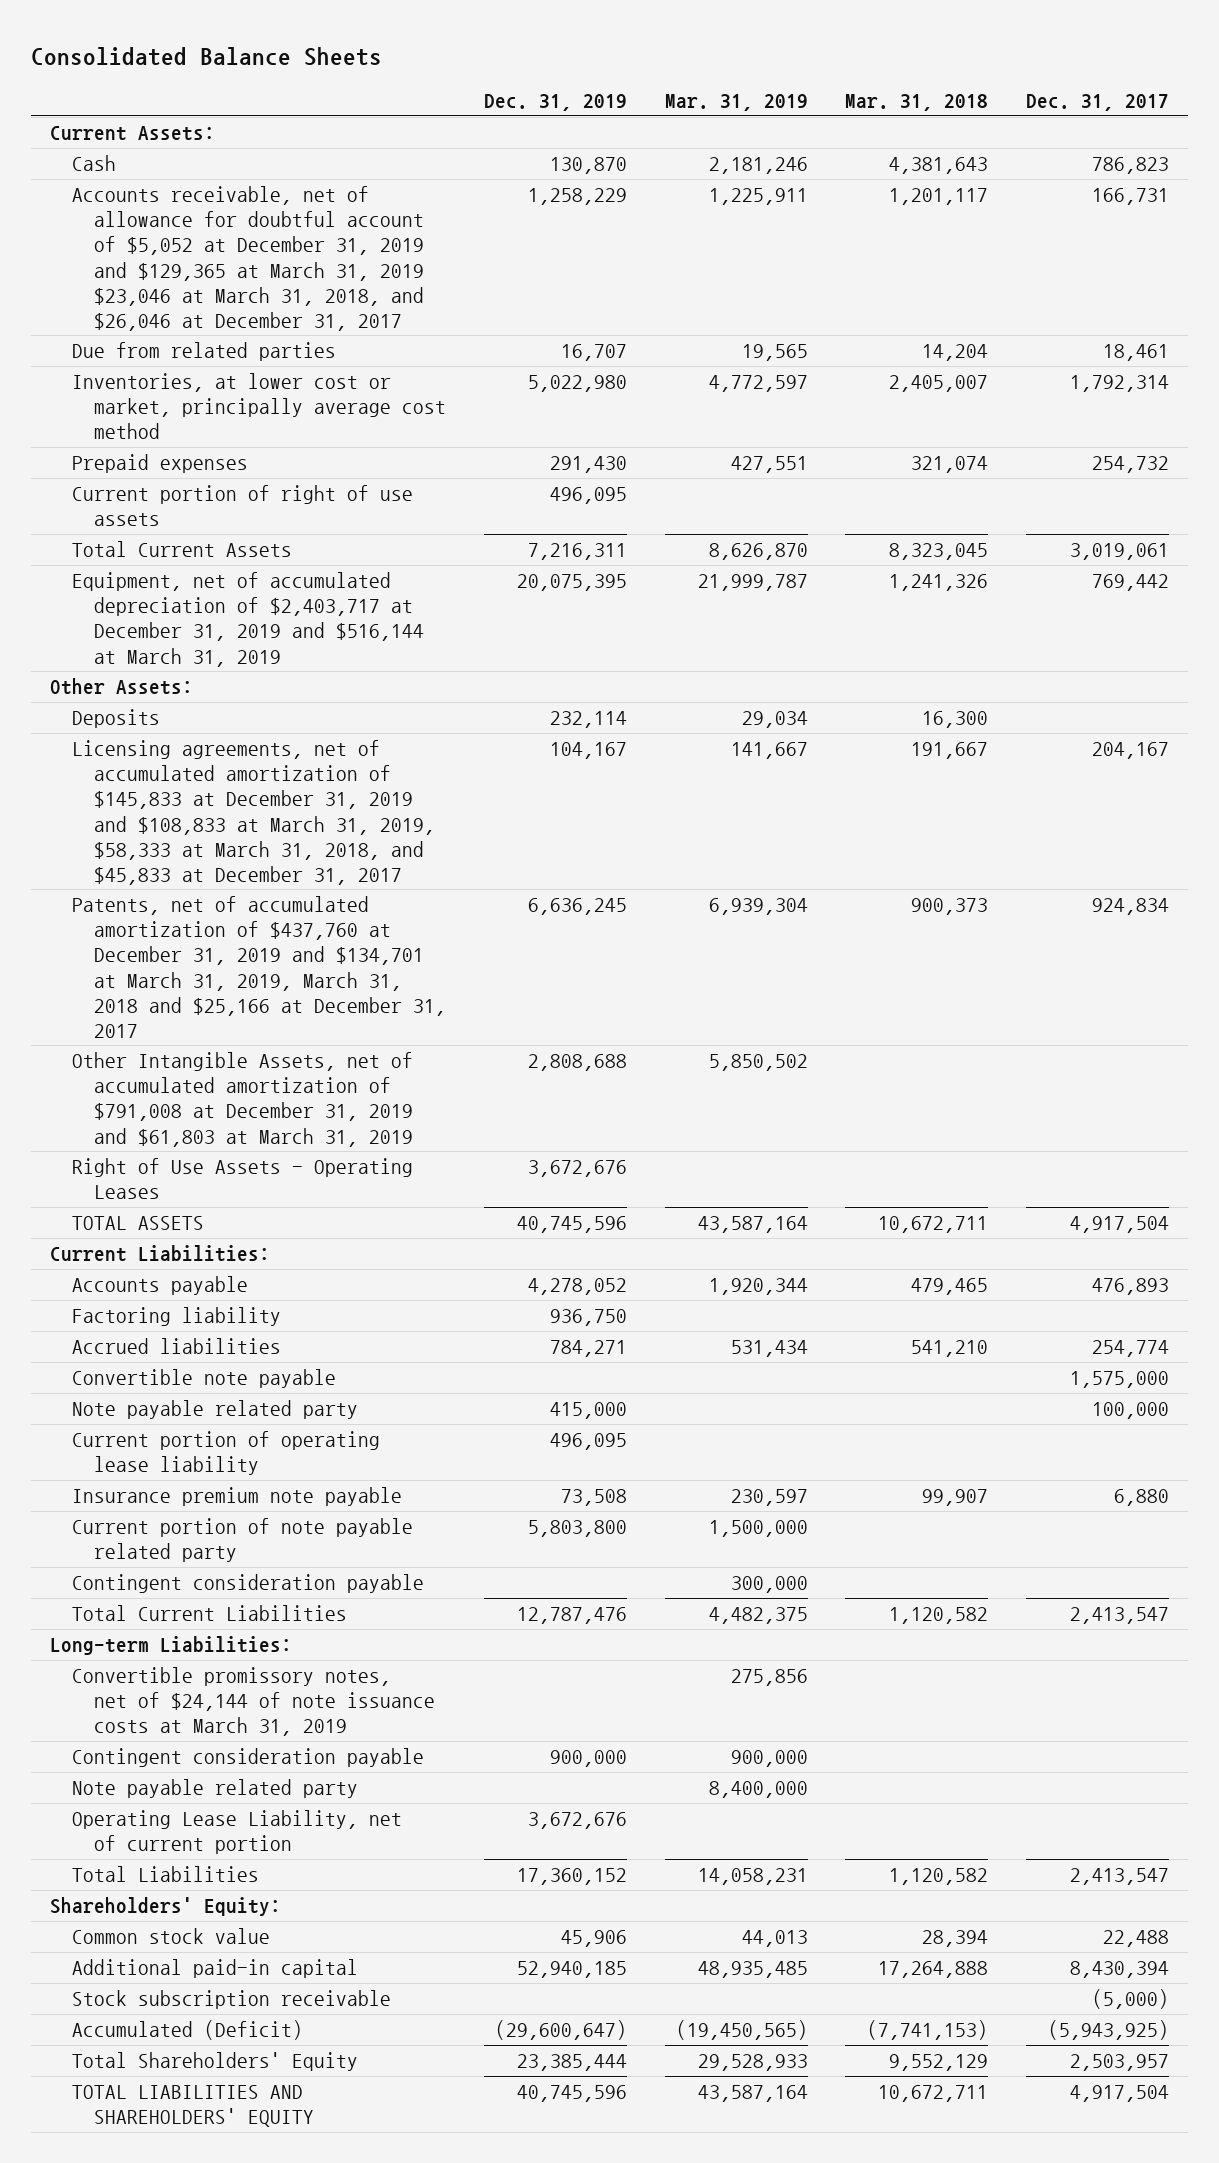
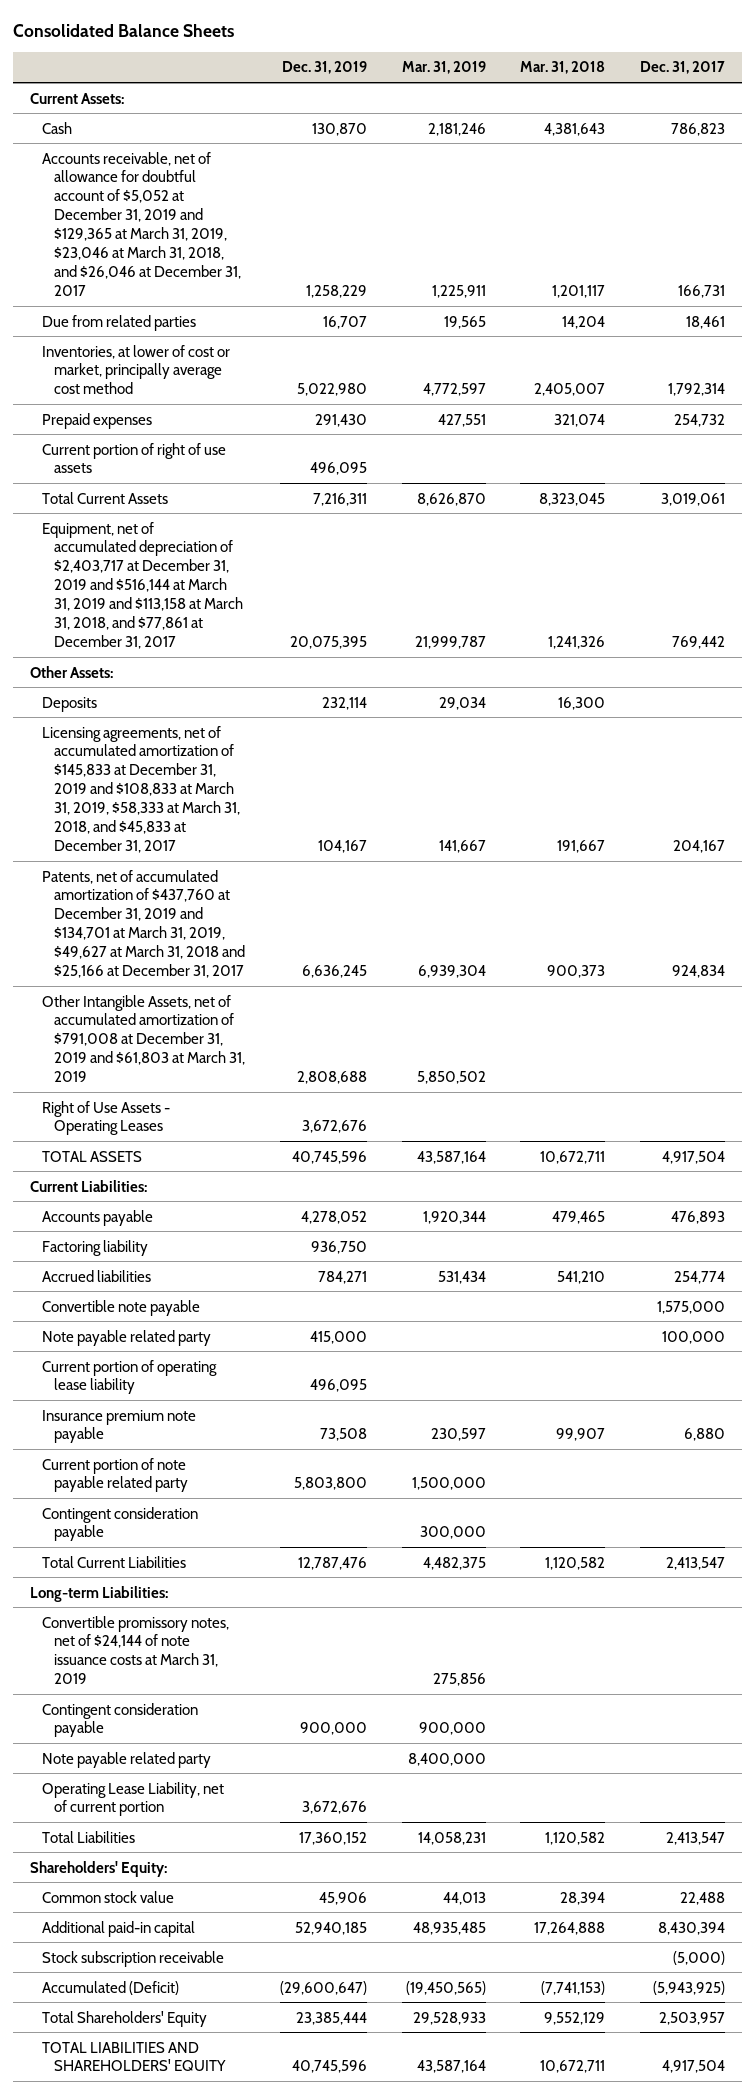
- Accounts receivable, net of allowance for doubtful account of $5,052 at December 31, 2019 and $129,365 at March 31, 2019 $23,046 at March 31, 2018, and $26,046 at December 31, 2017 | 1,258,229 | 1,225,911 | 1,201,117 | 166,731
+ Accounts receivable, net of allowance for doubtful account of $5,052 at December 31, 2019 and $129,365 at March 31, 2019, $23,046 at March 31, 2018, and $26,046 at December 31, 2017 | 1,258,229 | 1,225,911 | 1,201,117 | 166,731
- Inventories, at lower cost or market, principally average cost method | 5,022,980 | 4,772,597 | 2,405,007 | 1,792,314
+ Inventories, at lower of cost or market, principally average cost method | 5,022,980 | 4,772,597 | 2,405,007 | 1,792,314
- Equipment, net of accumulated depreciation of $2,403,717 at December 31, 2019 and $516,144 at March 31, 2019 | 20,075,395 | 21,999,787 | 1,241,326 | 769,442
+ Equipment, net of accumulated depreciation of $2,403,717 at December 31, 2019 and $516,144 at March 31, 2019 and $113,158 at March 31, 2018, and $77,861 at December 31, 2017 | 20,075,395 | 21,999,787 | 1,241,326 | 769,442
- Patents, net of accumulated amortization of $437,760 at December 31, 2019 and $134,701 at March 31, 2019, March 31, 2018 and $25,166 at December 31, 2017 | 6,636,245 | 6,939,304 | 900,373 | 924,834
+ Patents, net of accumulated amortization of $437,760 at December 31, 2019 and $134,701 at March 31, 2019, $49,627 at March 31, 2018 and $25,166 at December 31, 2017 | 6,636,245 | 6,939,304 | 900,373 | 924,834

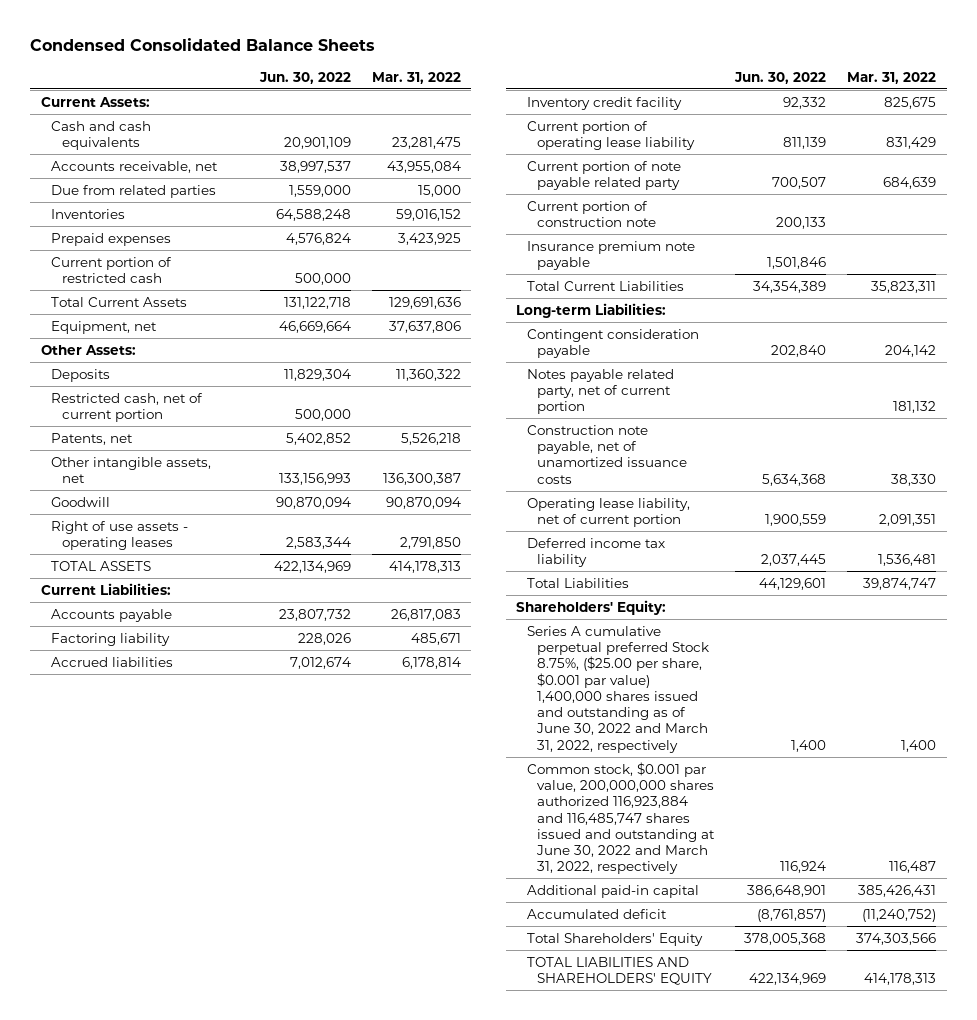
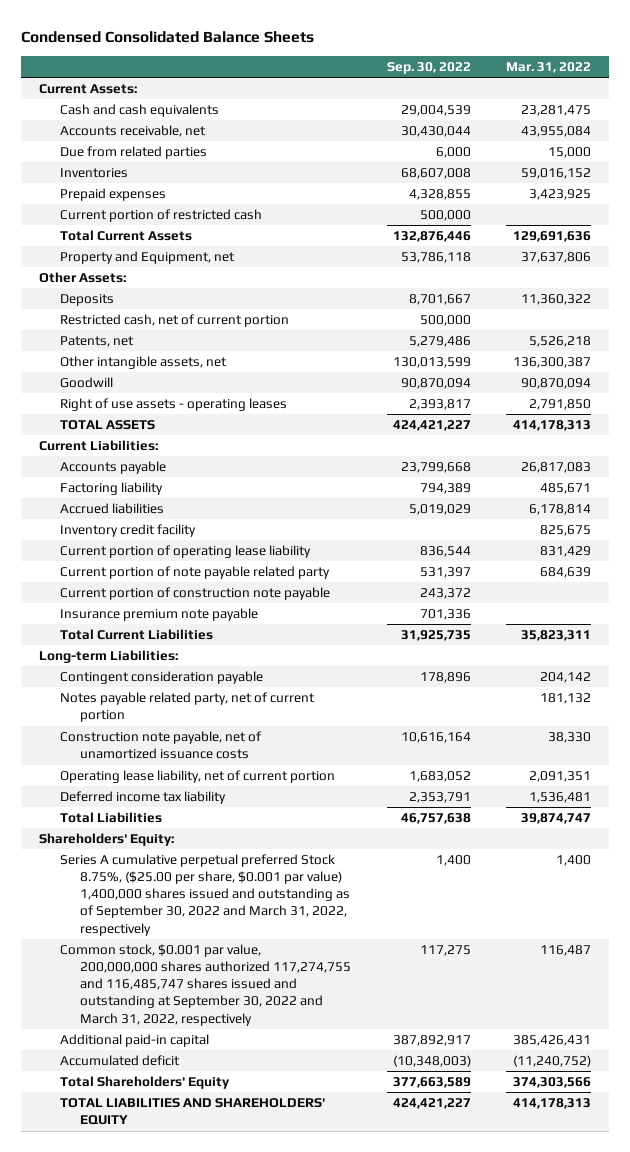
- | Jun. 30, 2022 | Mar. 31, 2022
+ | Sep. 30, 2022 | Mar. 31, 2022
- Equipment, net | 46,669,664 | 37,637,806
+ Property and Equipment, net | 53,786,118 | 37,637,806
- Current portion of construction note | 200,133 |
+ Current portion of construction note payable | 243,372 |
- Series A cumulative perpetual preferred Stock 8.75%, ($25.00 per share, $0.001 par value) 1,400,000 shares issued and outstanding as of June 30, 2022 and March 31, 2022, respectively | 1,400 | 1,400
- Common stock, $0.001 par value, 200,000,000 shares authorized 116,923,884 and 116,485,747 shares issued and outstanding at June 30, 2022 and March 31, 2022, respectively | 116,924 | 116,487
+ Series A cumulative perpetual preferred Stock 8.75%, ($25.00 per share, $0.001 par value) 1,400,000 shares issued and outstanding as of September 30, 2022 and March 31, 2022, respectively | 1,400 | 1,400
+ Common stock, $0.001 par value, 200,000,000 shares authorized 117,274,755 and 116,485,747 shares issued and outstanding at September 30, 2022 and March 31, 2022, respectively | 117,275 | 116,487

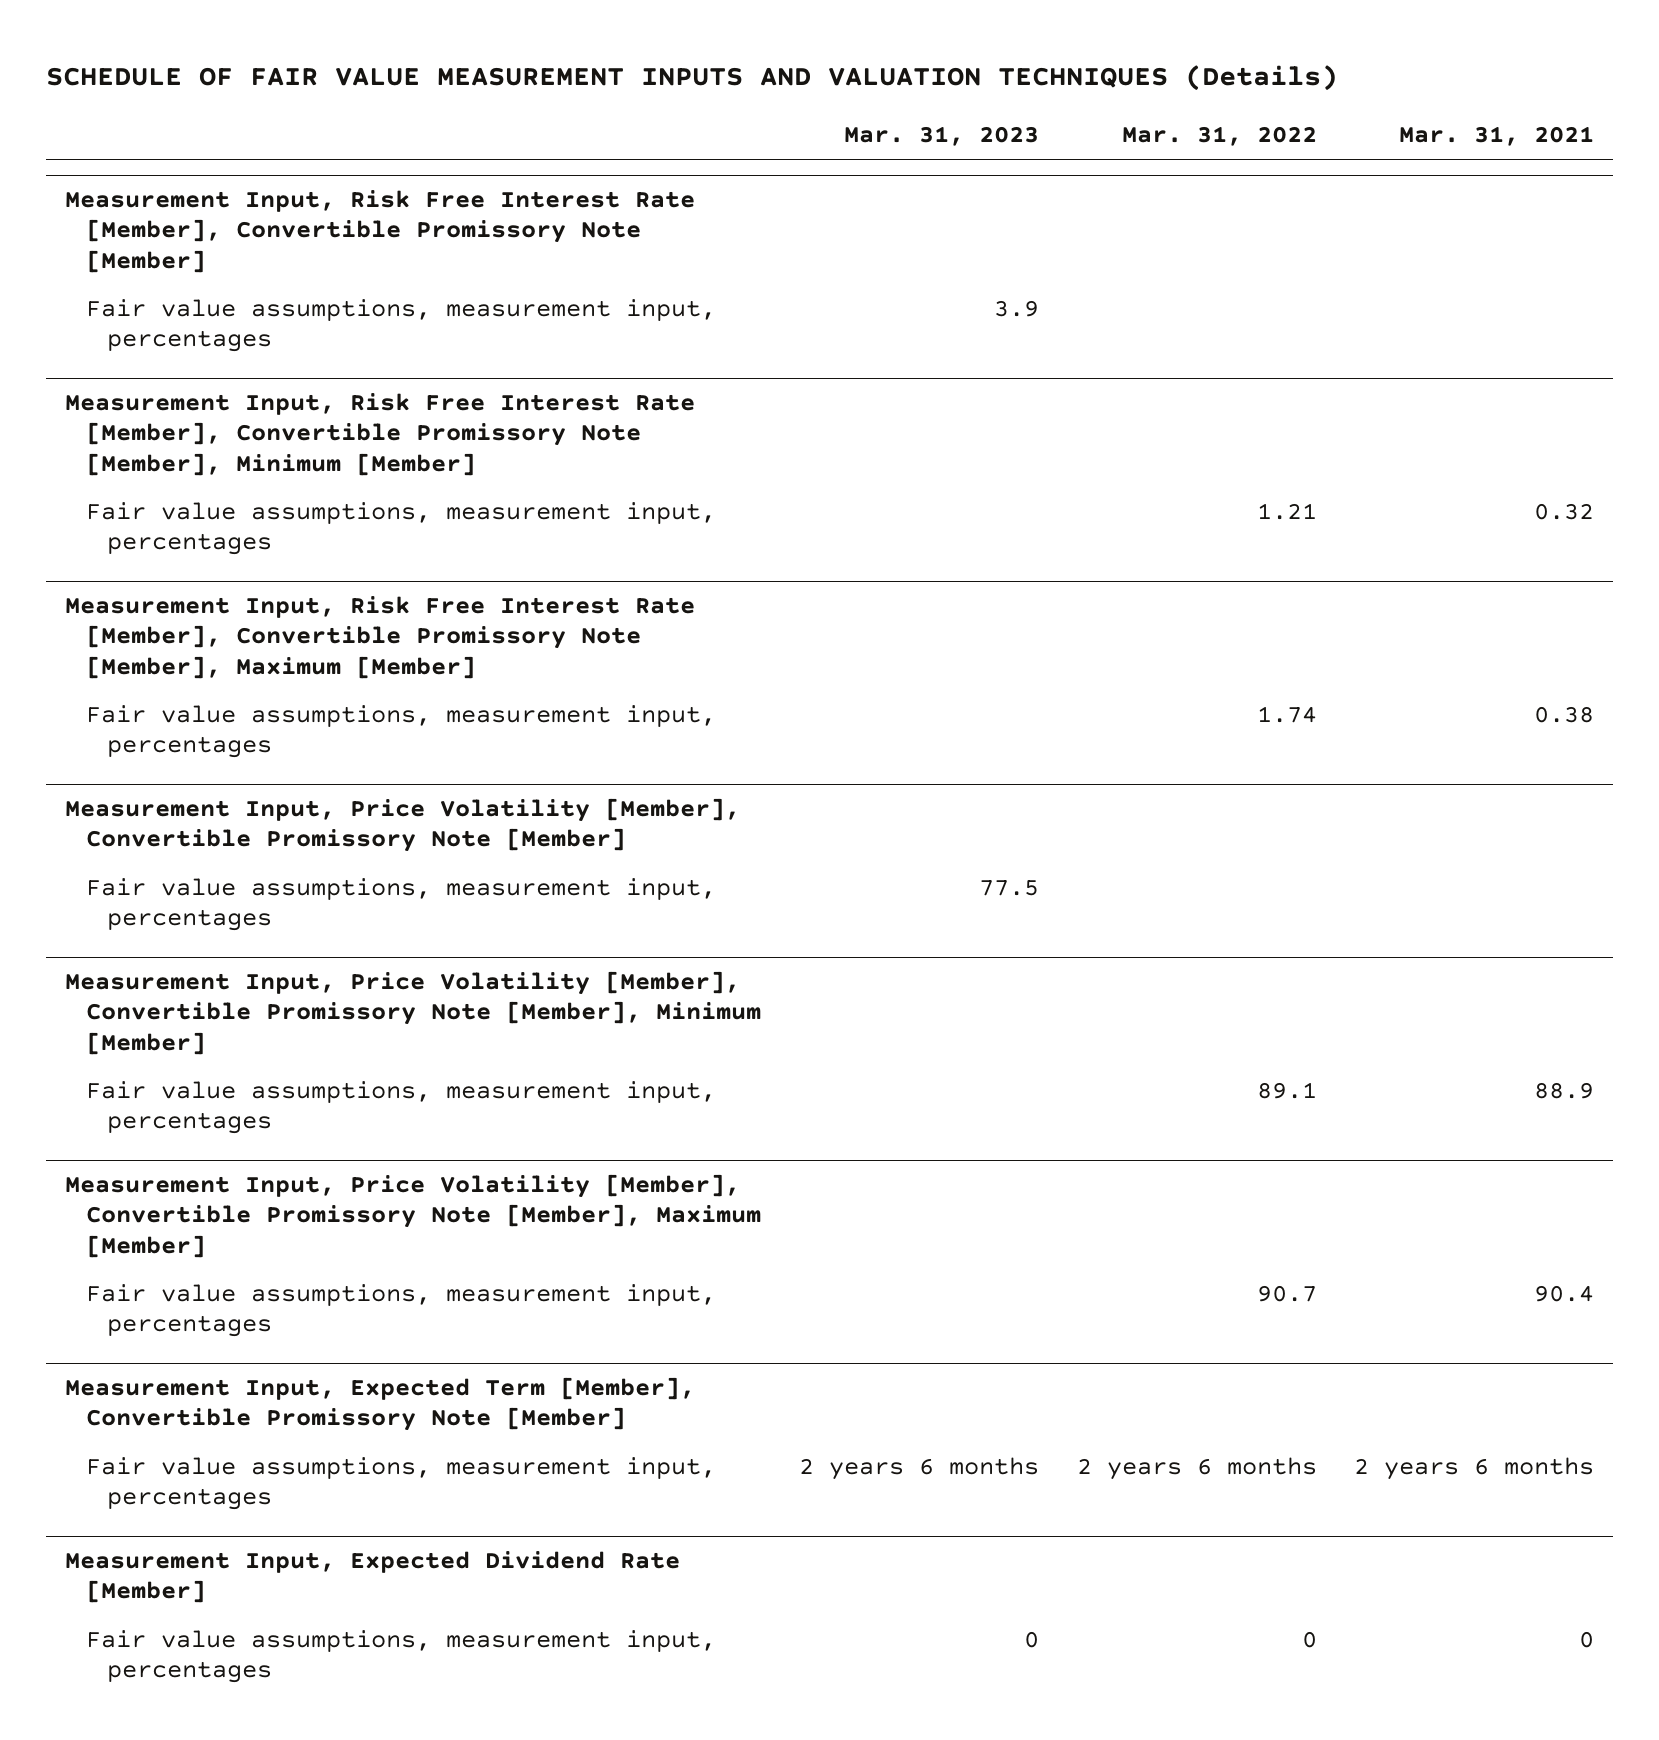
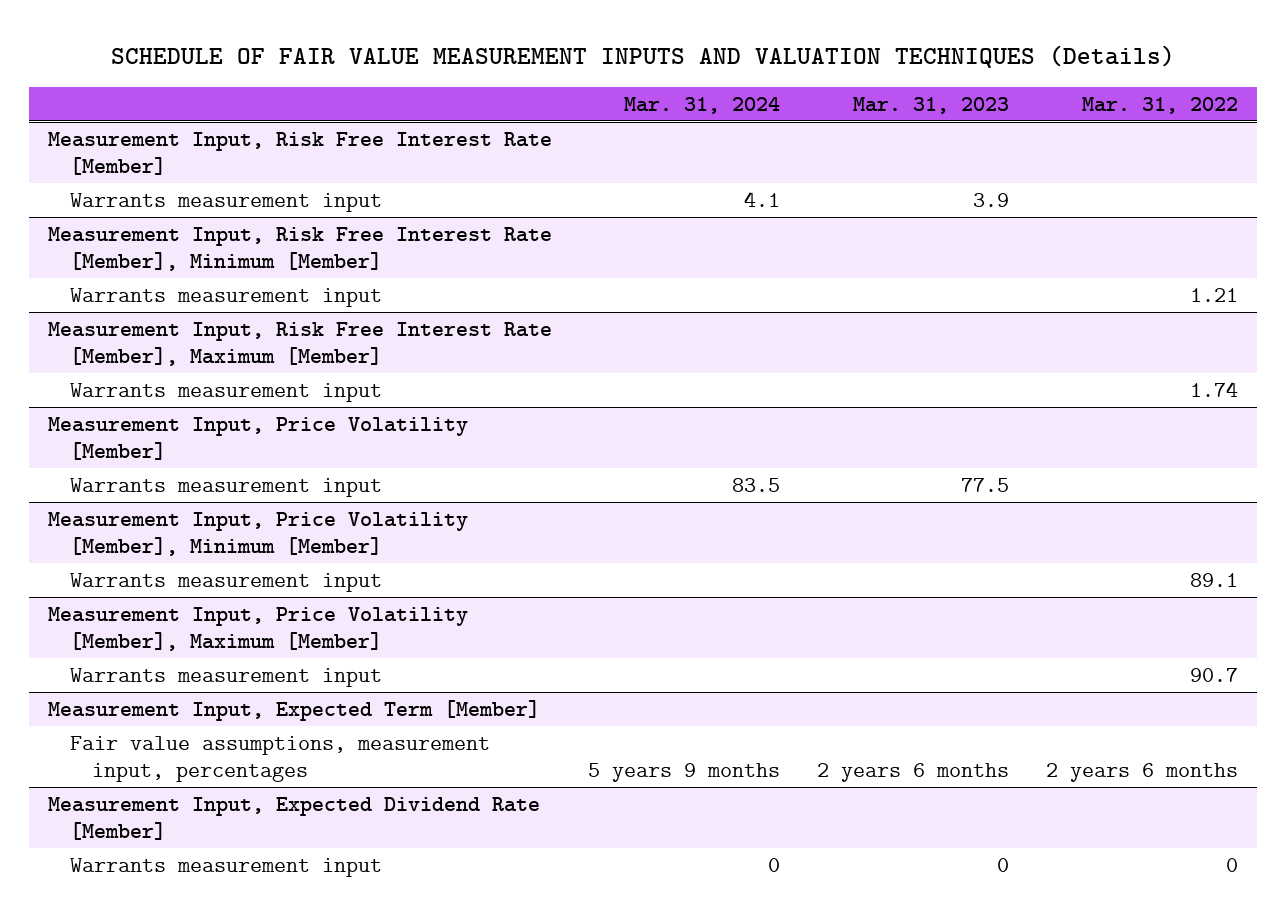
- | Mar. 31, 2023 | Mar. 31, 2022 | Mar. 31, 2021
+ | Mar. 31, 2024 | Mar. 31, 2023 | Mar. 31, 2022
- Measurement Input, Risk Free Interest Rate [Member], Convertible Promissory Note [Member]
- Fair value assumptions, measurement input, percentages | 3.9 | |
- Measurement Input, Risk Free Interest Rate [Member], Convertible Promissory Note [Member], Minimum [Member]
- Fair value assumptions, measurement input, percentages | | 1.21 | 0.32
- Measurement Input, Risk Free Interest Rate [Member], Convertible Promissory Note [Member], Maximum [Member]
- Fair value assumptions, measurement input, percentages | | 1.74 | 0.38
- Measurement Input, Price Volatility [Member], Convertible Promissory Note [Member]
- Fair value assumptions, measurement input, percentages | 77.5 | |
- Measurement Input, Price Volatility [Member], Convertible Promissory Note [Member], Minimum [Member]
- Fair value assumptions, measurement input, percentages | | 89.1 | 88.9
- Measurement Input, Price Volatility [Member], Convertible Promissory Note [Member], Maximum [Member]
- Fair value assumptions, measurement input, percentages | | 90.7 | 90.4
- Measurement Input, Expected Term [Member], Convertible Promissory Note [Member]
+ Measurement Input, Risk Free Interest Rate [Member]
+ Warrants measurement input | 4.1 | 3.9 |
+ Measurement Input, Risk Free Interest Rate [Member], Minimum [Member]
+ Warrants measurement input | | | 1.21
+ Measurement Input, Risk Free Interest Rate [Member], Maximum [Member]
+ Warrants measurement input | | | 1.74
+ Measurement Input, Price Volatility [Member]
+ Warrants measurement input | 83.5 | 77.5 |
+ Measurement Input, Price Volatility [Member], Minimum [Member]
+ Warrants measurement input | | | 89.1
+ Measurement Input, Price Volatility [Member], Maximum [Member]
+ Warrants measurement input | | | 90.7
+ Measurement Input, Expected Term [Member]
@ Measurement Input, Expected Dividend Rate [Member]
- Fair value assumptions, measurement input, percentages | 0 | 0 | 0
+ Warrants measurement input | 0 | 0 | 0

